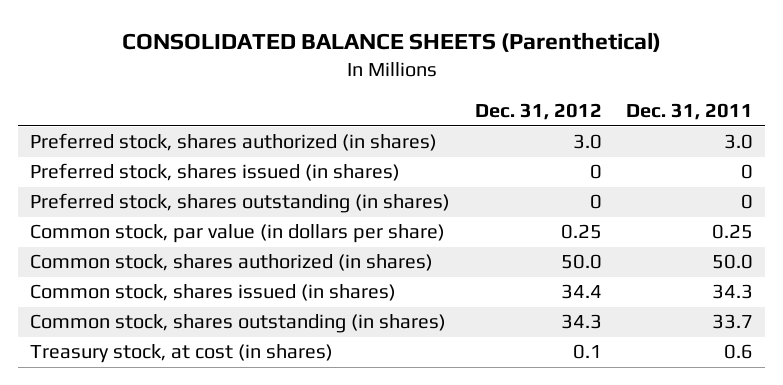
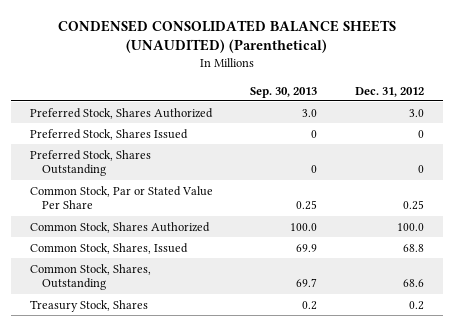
- CONSOLIDATED BALANCE SHEETS (Parenthetical)
+ CONDENSED CONSOLIDATED BALANCE SHEETS (UNAUDITED) (Parenthetical)
- | Dec. 31, 2012 | Dec. 31, 2011
+ | Sep. 30, 2013 | Dec. 31, 2012
- Preferred stock, shares authorized (in shares) | 3.0 | 3.0
- Preferred stock, shares issued (in shares) | 0 | 0
- Preferred stock, shares outstanding (in shares) | 0 | 0
- Common stock, par value (in dollars per share) | 0.25 | 0.25
- Common stock, shares authorized (in shares) | 50.0 | 50.0
- Common stock, shares issued (in shares) | 34.4 | 34.3
- Common stock, shares outstanding (in shares) | 34.3 | 33.7
- Treasury stock, at cost (in shares) | 0.1 | 0.6
+ Preferred Stock, Shares Authorized | 3.0 | 3.0
+ Preferred Stock, Shares Issued | 0 | 0
+ Preferred Stock, Shares Outstanding | 0 | 0
+ Common Stock, Par or Stated Value Per Share | 0.25 | 0.25
+ Common Stock, Shares Authorized | 100.0 | 100.0
+ Common Stock, Shares, Issued | 69.9 | 68.8
+ Common Stock, Shares, Outstanding | 69.7 | 68.6
+ Treasury Stock, Shares | 0.2 | 0.2

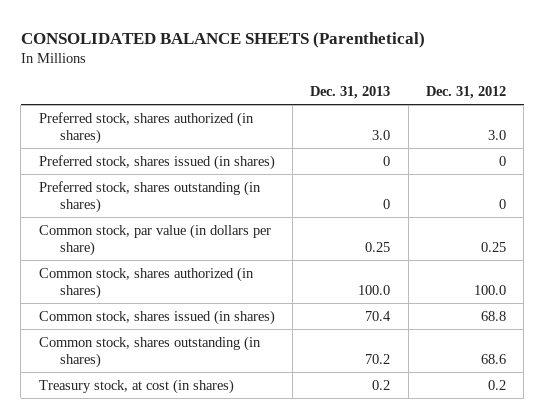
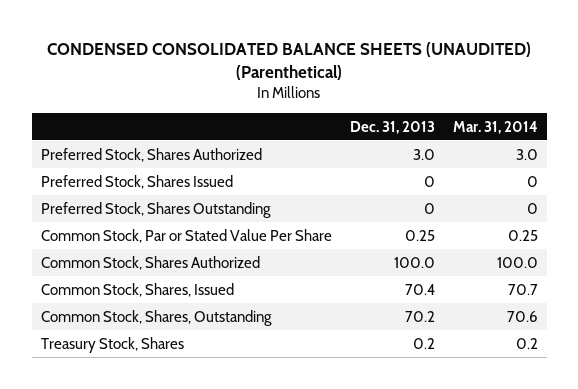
- CONSOLIDATED BALANCE SHEETS (Parenthetical)
+ CONDENSED CONSOLIDATED BALANCE SHEETS (UNAUDITED) (Parenthetical)
- | Dec. 31, 2013 | Dec. 31, 2012
+ | Dec. 31, 2013 | Mar. 31, 2014
- Preferred stock, shares authorized (in shares) | 3.0 | 3.0
- Preferred stock, shares issued (in shares) | 0 | 0
- Preferred stock, shares outstanding (in shares) | 0 | 0
- Common stock, par value (in dollars per share) | 0.25 | 0.25
- Common stock, shares authorized (in shares) | 100.0 | 100.0
- Common stock, shares issued (in shares) | 70.4 | 68.8
- Common stock, shares outstanding (in shares) | 70.2 | 68.6
- Treasury stock, at cost (in shares) | 0.2 | 0.2
+ Preferred Stock, Shares Authorized | 3.0 | 3.0
+ Preferred Stock, Shares Issued | 0 | 0
+ Preferred Stock, Shares Outstanding | 0 | 0
+ Common Stock, Par or Stated Value Per Share | 0.25 | 0.25
+ Common Stock, Shares Authorized | 100.0 | 100.0
+ Common Stock, Shares, Issued | 70.4 | 70.7
+ Common Stock, Shares, Outstanding | 70.2 | 70.6
+ Treasury Stock, Shares | 0.2 | 0.2

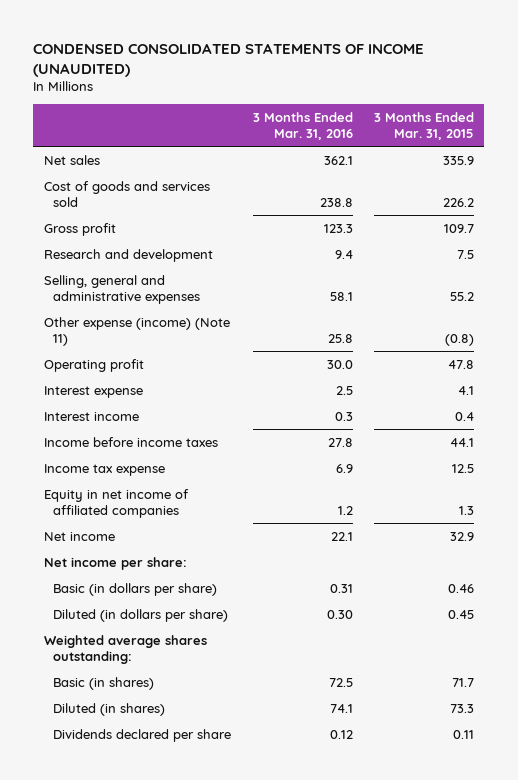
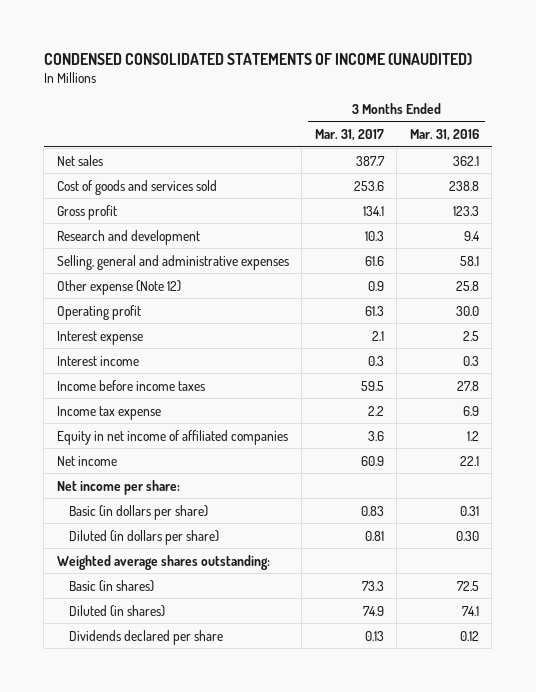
- | 3 Months Ended Mar. 31, 2016 | 3 Months Ended Mar. 31, 2015
+ | 3 Months Ended Mar. 31, 2017 | 3 Months Ended Mar. 31, 2016
- Other expense (income) (Note 11) | 25.8 | (0.8)
+ Other expense (Note 12) | 0.9 | 25.8

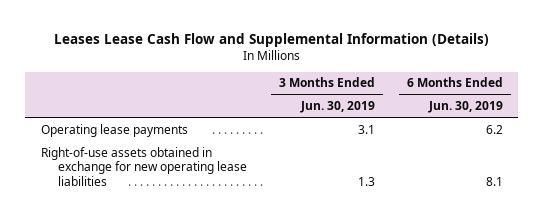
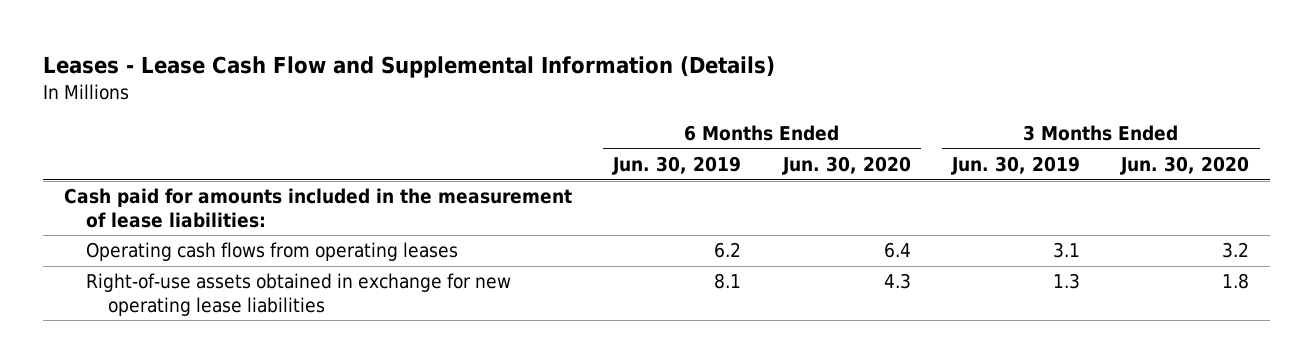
- Leases Lease Cash Flow and Supplemental Information (Details)
+ Leases - Lease Cash Flow and Supplemental Information (Details)
- | 3 Months Ended Jun. 30, 2019 | 6 Months Ended Jun. 30, 2019
+ | 6 Months Ended Jun. 30, 2019 | 6 Months Ended Jun. 30, 2020 | 3 Months Ended Jun. 30, 2019 | 3 Months Ended Jun. 30, 2020
- Operating lease payments | 3.1 | 6.2
+ Cash paid for amounts included in the measurement of lease liabilities:
+ Operating cash flows from operating leases | 6.2 | 6.4 | 3.1 | 3.2

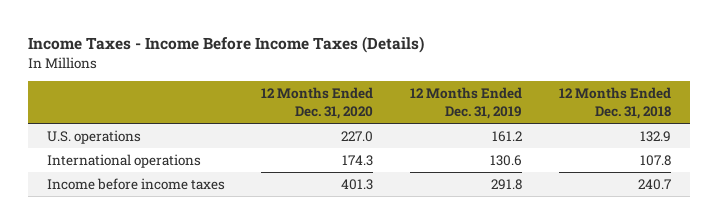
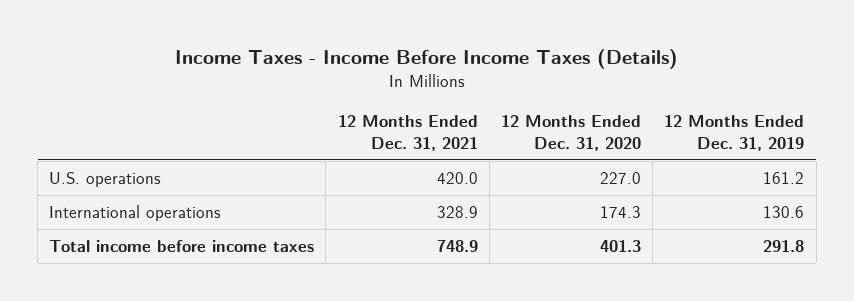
- | 12 Months Ended Dec. 31, 2020 | 12 Months Ended Dec. 31, 2019 | 12 Months Ended Dec. 31, 2018
+ | 12 Months Ended Dec. 31, 2021 | 12 Months Ended Dec. 31, 2020 | 12 Months Ended Dec. 31, 2019
- Income before income taxes | 401.3 | 291.8 | 240.7
+ Total income before income taxes | 748.9 | 401.3 | 291.8

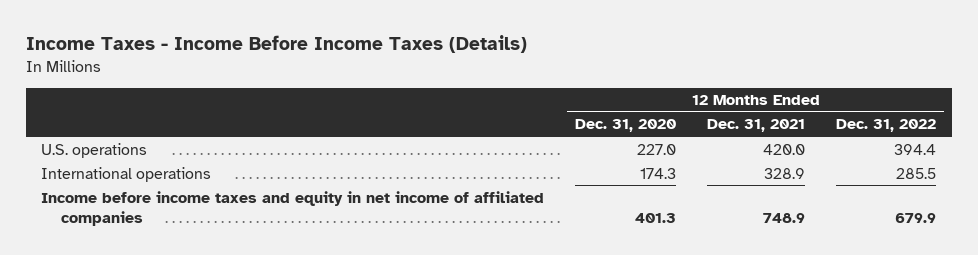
- | 12 Months Ended Dec. 31, 2021 | 12 Months Ended Dec. 31, 2020 | 12 Months Ended Dec. 31, 2019
+ | 12 Months Ended Dec. 31, 2020 | 12 Months Ended Dec. 31, 2021 | 12 Months Ended Dec. 31, 2022
- Total income before income taxes | 748.9 | 401.3 | 291.8
+ Income before income taxes and equity in net income of affiliated companies | 401.3 | 748.9 | 679.9

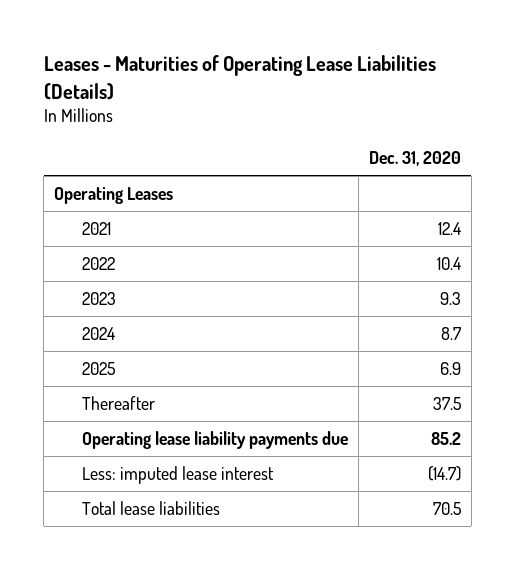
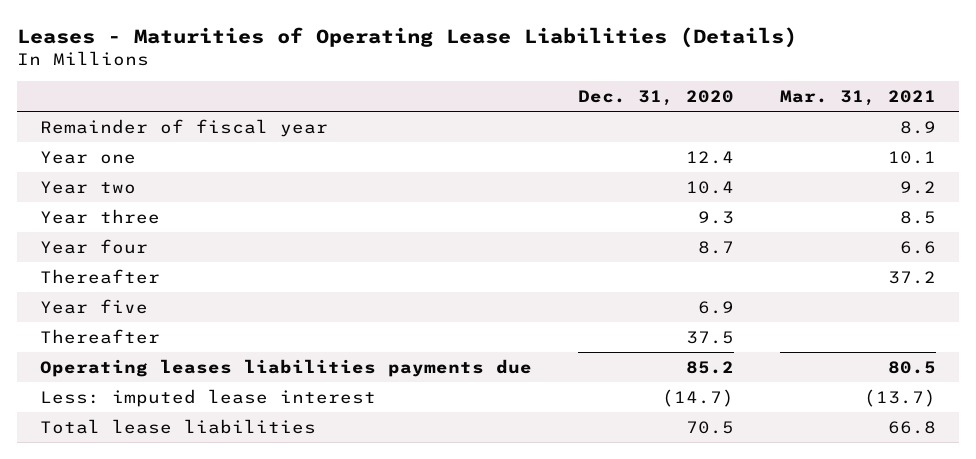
- | Dec. 31, 2020
+ | Dec. 31, 2020 | Mar. 31, 2021
- Operating Leases
- 2021 | 12.4
- 2022 | 10.4
- 2023 | 9.3
- 2024 | 8.7
- 2025 | 6.9
+ Remainder of fiscal year | | 8.9
+ Year one | 12.4 | 10.1
+ Year two | 10.4 | 9.2
+ Year three | 9.3 | 8.5
+ Year four | 8.7 | 6.6
+ Thereafter | | 37.2
+ Year five | 6.9 |
- Operating lease liability payments due | 85.2
+ Operating leases liabilities payments due | 85.2 | 80.5

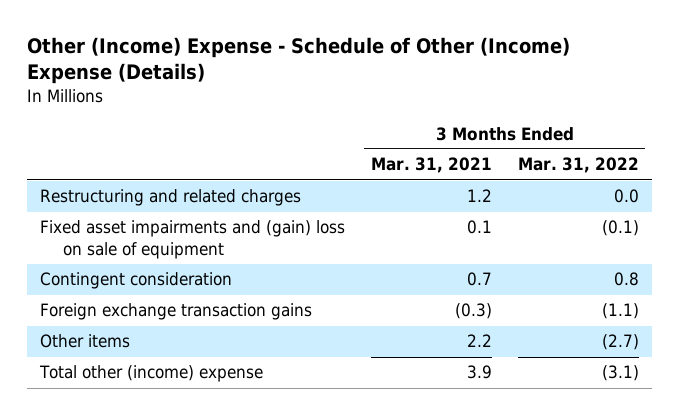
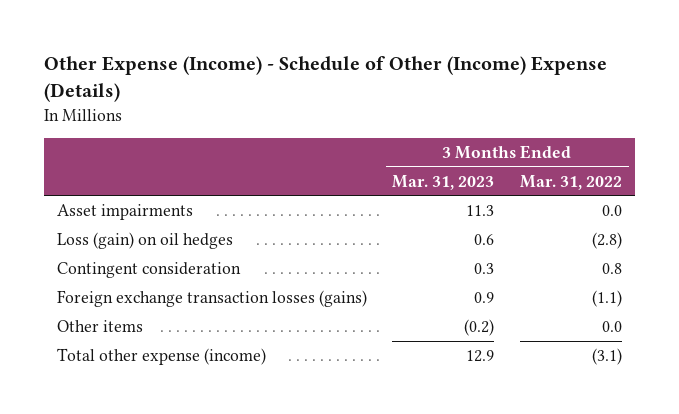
- Other (Income) Expense - Schedule of Other (Income) Expense (Details)
+ Other Expense (Income) - Schedule of Other (Income) Expense (Details)
- | 3 Months Ended Mar. 31, 2021 | 3 Months Ended Mar. 31, 2022
+ | 3 Months Ended Mar. 31, 2023 | 3 Months Ended Mar. 31, 2022
- Restructuring and related charges | 1.2 | 0.0
- Fixed asset impairments and (gain) loss on sale of equipment | 0.1 | (0.1)
+ Asset impairments | 11.3 | 0.0
+ Loss (gain) on oil hedges | 0.6 | (2.8)
- Foreign exchange transaction gains | (0.3) | (1.1)
- Other items | 2.2 | (2.7)
- Total other (income) expense | 3.9 | (3.1)
+ Foreign exchange transaction losses (gains) | 0.9 | (1.1)
+ Other items | (0.2) | 0.0
+ Total other expense (income) | 12.9 | (3.1)

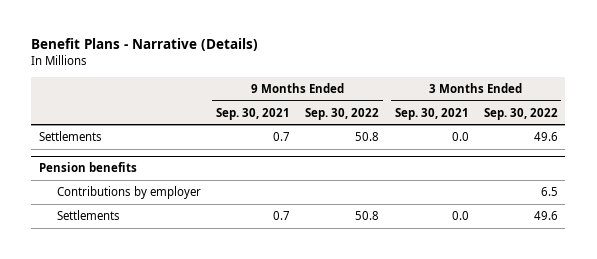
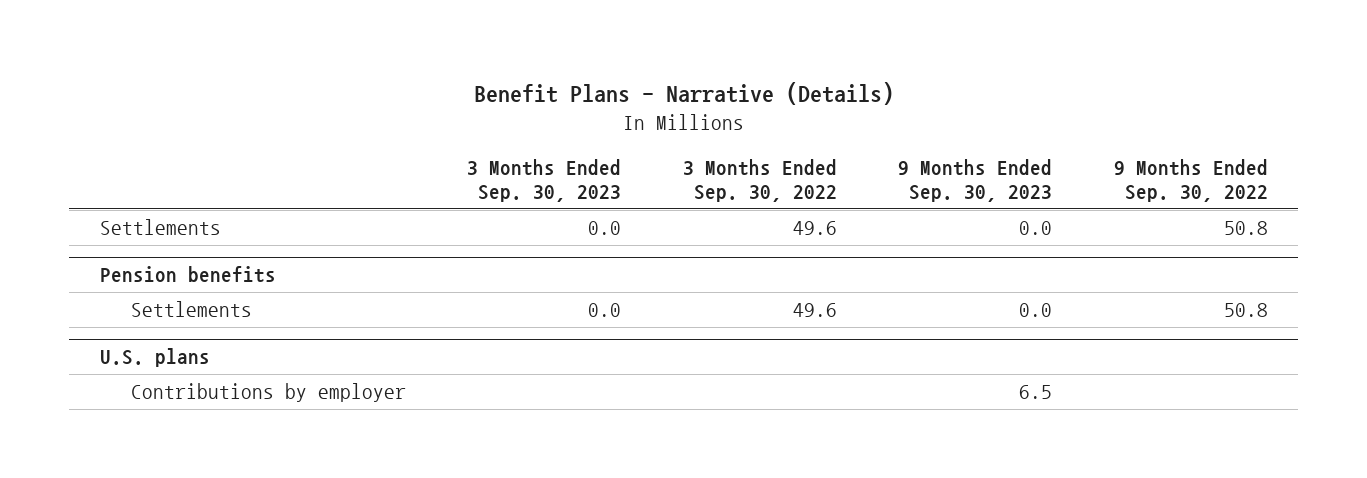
- | 9 Months Ended Sep. 30, 2021 | 9 Months Ended Sep. 30, 2022 | 3 Months Ended Sep. 30, 2021 | 3 Months Ended Sep. 30, 2022
+ | 3 Months Ended Sep. 30, 2023 | 3 Months Ended Sep. 30, 2022 | 9 Months Ended Sep. 30, 2023 | 9 Months Ended Sep. 30, 2022
@ Pension benefits
- Contributions by employer | | | | 6.5
+ U.S. plans
+ Contributions by employer | | | 6.5 |

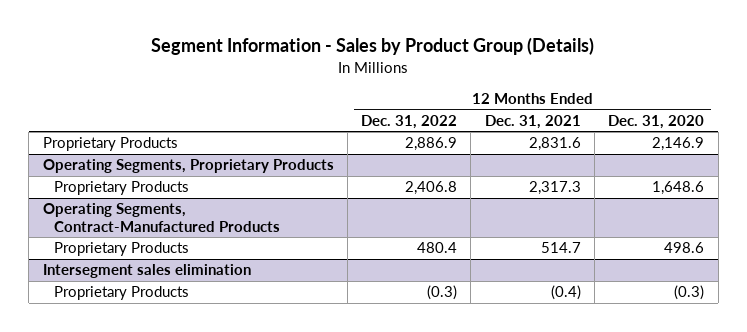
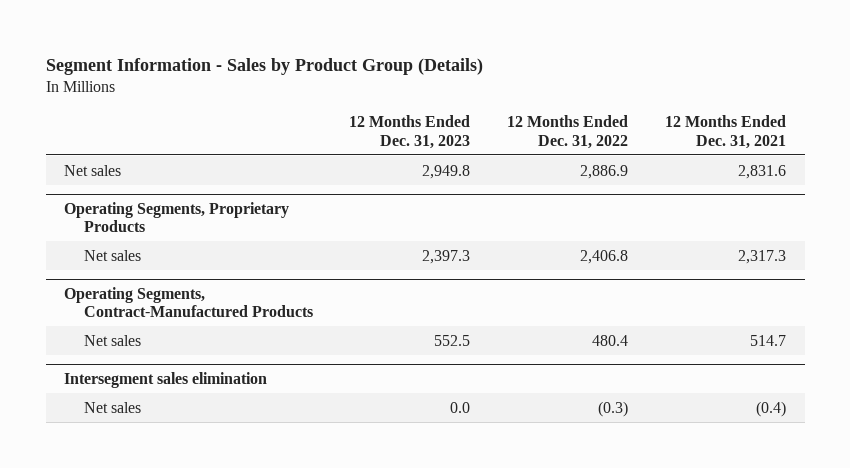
- | 12 Months Ended Dec. 31, 2022 | 12 Months Ended Dec. 31, 2021 | 12 Months Ended Dec. 31, 2020
+ | 12 Months Ended Dec. 31, 2023 | 12 Months Ended Dec. 31, 2022 | 12 Months Ended Dec. 31, 2021
- Proprietary Products | 2,886.9 | 2,831.6 | 2,146.9
+ Net sales | 2,949.8 | 2,886.9 | 2,831.6
@ Operating Segments, Proprietary Products
- Proprietary Products | 2,406.8 | 2,317.3 | 1,648.6
+ Net sales | 2,397.3 | 2,406.8 | 2,317.3
@ Operating Segments, Contract-Manufactured Products
- Proprietary Products | 480.4 | 514.7 | 498.6
+ Net sales | 552.5 | 480.4 | 514.7
@ Intersegment sales elimination
- Proprietary Products | (0.3) | (0.4) | (0.3)
+ Net sales | 0.0 | (0.3) | (0.4)

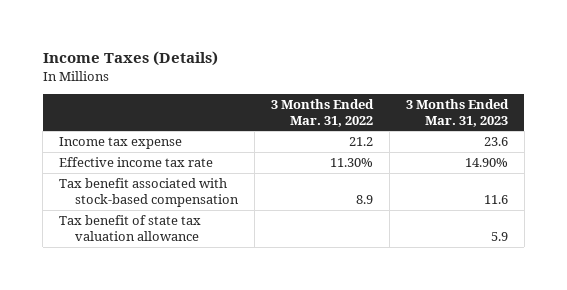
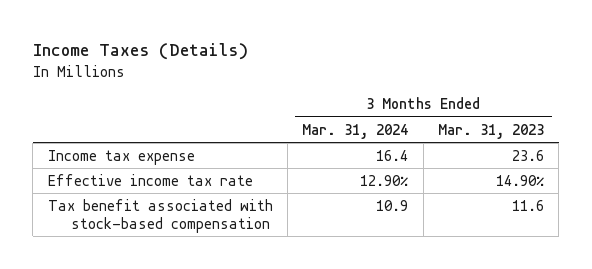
- | 3 Months Ended Mar. 31, 2022 | 3 Months Ended Mar. 31, 2023
+ | 3 Months Ended Mar. 31, 2024 | 3 Months Ended Mar. 31, 2023
- Tax benefit of state tax valuation allowance | | 5.9

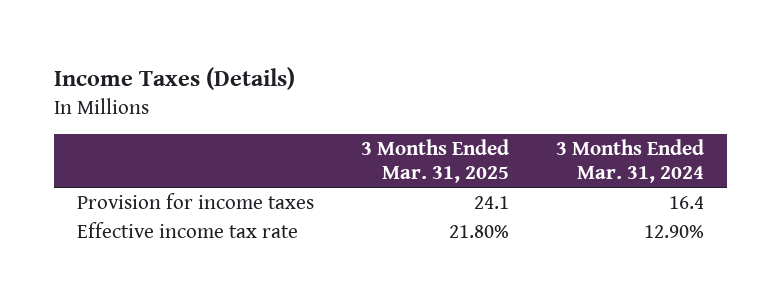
- | 3 Months Ended Mar. 31, 2024 | 3 Months Ended Mar. 31, 2023
+ | 3 Months Ended Mar. 31, 2025 | 3 Months Ended Mar. 31, 2024
- Income tax expense | 16.4 | 23.6
+ Provision for income taxes | 24.1 | 16.4
- Tax benefit associated with stock-based compensation | 10.9 | 11.6

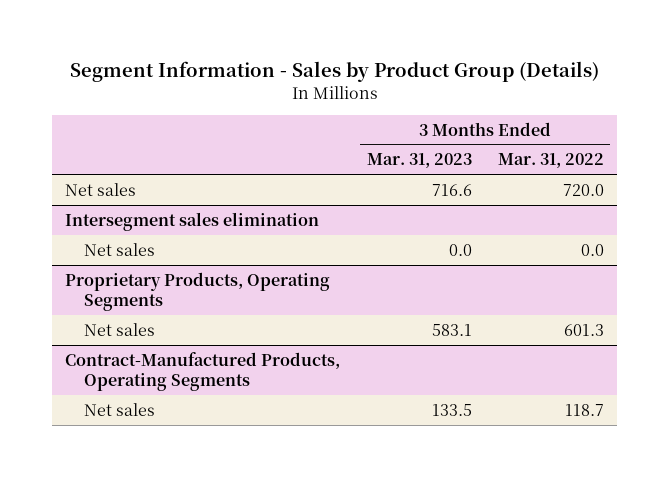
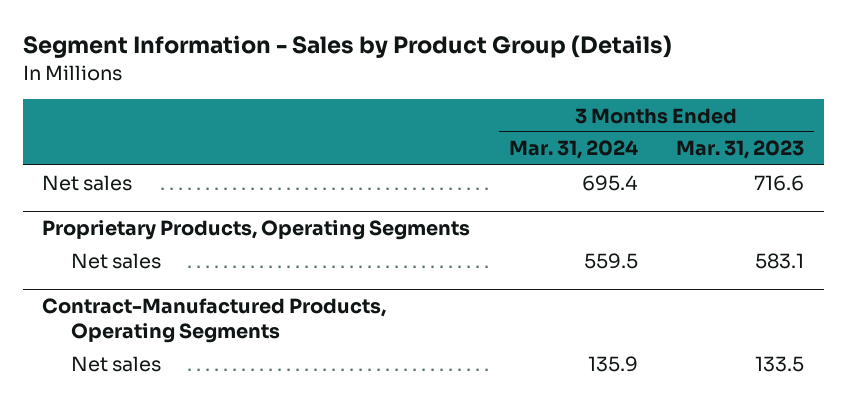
- | 3 Months Ended Mar. 31, 2023 | 3 Months Ended Mar. 31, 2022
+ | 3 Months Ended Mar. 31, 2024 | 3 Months Ended Mar. 31, 2023
- Intersegment sales elimination
- Net sales | 0.0 | 0.0

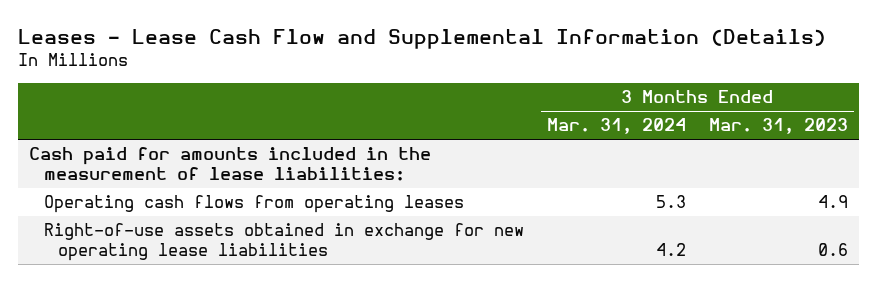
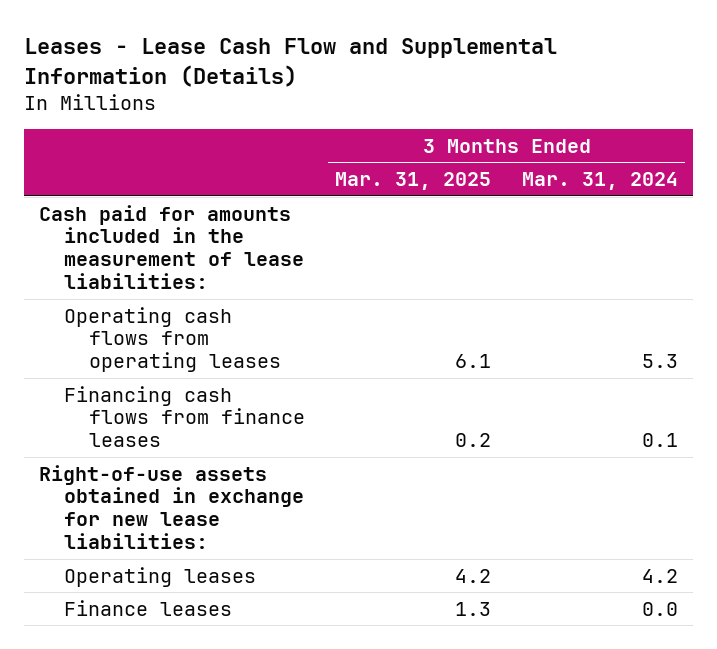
- | 3 Months Ended Mar. 31, 2024 | 3 Months Ended Mar. 31, 2023
+ | 3 Months Ended Mar. 31, 2025 | 3 Months Ended Mar. 31, 2024
- Right-of-use assets obtained in exchange for new operating lease liabilities | 4.2 | 0.6
+ Financing cash flows from finance leases | 0.2 | 0.1
+ Right-of-use assets obtained in exchange for new lease liabilities:
+ Operating leases | 4.2 | 4.2
+ Finance leases | 1.3 | 0.0

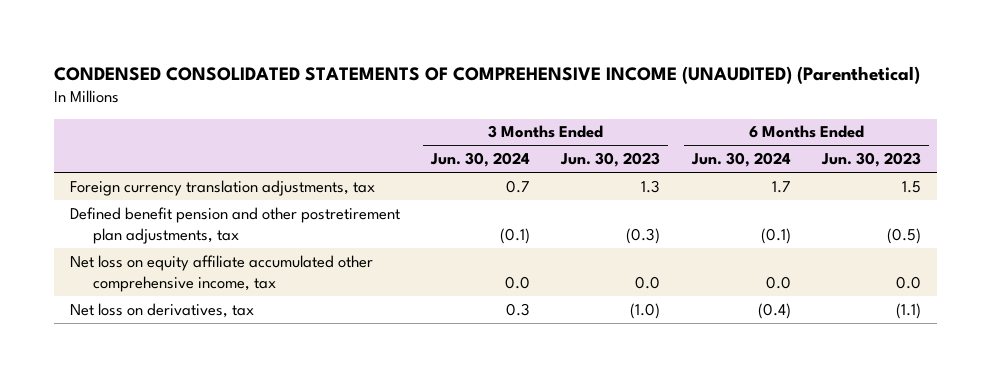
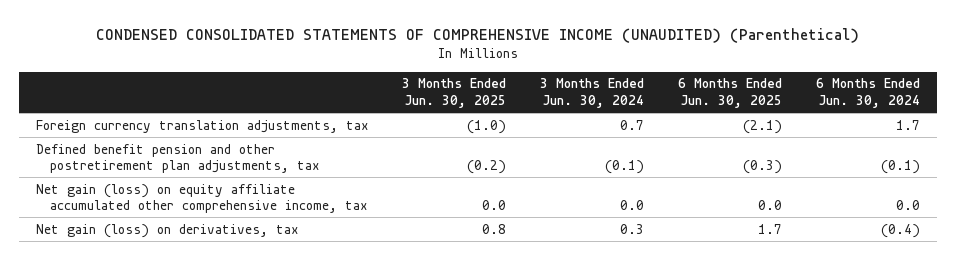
- | 3 Months Ended Jun. 30, 2024 | 3 Months Ended Jun. 30, 2023 | 6 Months Ended Jun. 30, 2024 | 6 Months Ended Jun. 30, 2023
+ | 3 Months Ended Jun. 30, 2025 | 3 Months Ended Jun. 30, 2024 | 6 Months Ended Jun. 30, 2025 | 6 Months Ended Jun. 30, 2024
- Net loss on equity affiliate accumulated other comprehensive income, tax | 0.0 | 0.0 | 0.0 | 0.0
- Net loss on derivatives, tax | 0.3 | (1.0) | (0.4) | (1.1)
+ Net gain (loss) on equity affiliate accumulated other comprehensive income, tax | 0.0 | 0.0 | 0.0 | 0.0
+ Net gain (loss) on derivatives, tax | 0.8 | 0.3 | 1.7 | (0.4)

